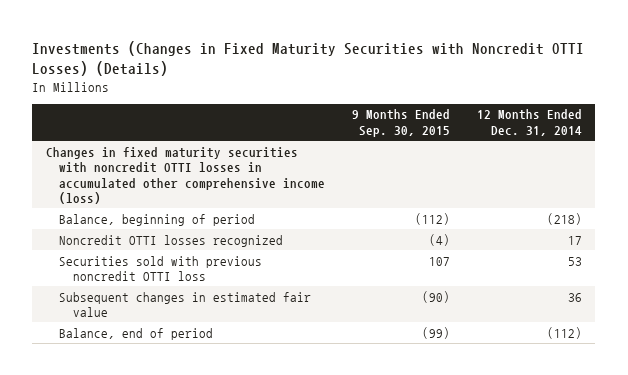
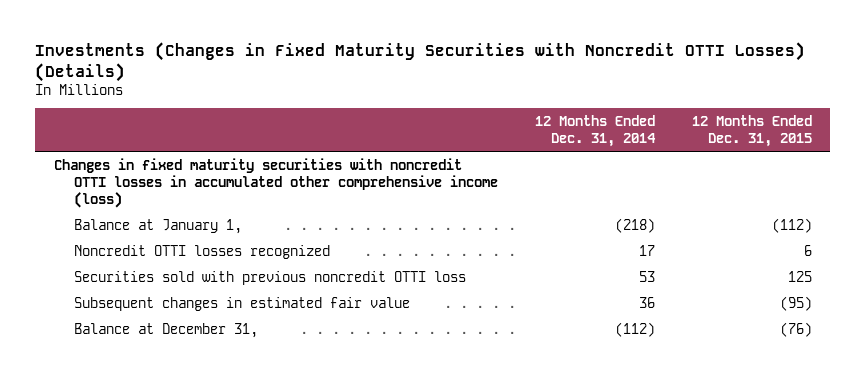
- | 9 Months Ended Sep. 30, 2015 | 12 Months Ended Dec. 31, 2014
+ | 12 Months Ended Dec. 31, 2014 | 12 Months Ended Dec. 31, 2015
- Balance, beginning of period | (112) | (218)
+ Balance at January 1, | (218) | (112)
- Balance, end of period | (99) | (112)
+ Balance at December 31, | (112) | (76)

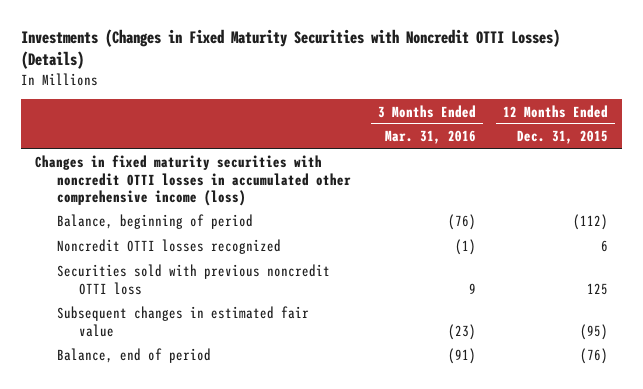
- | 12 Months Ended Dec. 31, 2014 | 12 Months Ended Dec. 31, 2015
+ | 3 Months Ended Mar. 31, 2016 | 12 Months Ended Dec. 31, 2015
- Balance at January 1, | (218) | (112)
+ Balance, beginning of period | (76) | (112)
- Balance at December 31, | (112) | (76)
+ Balance, end of period | (91) | (76)

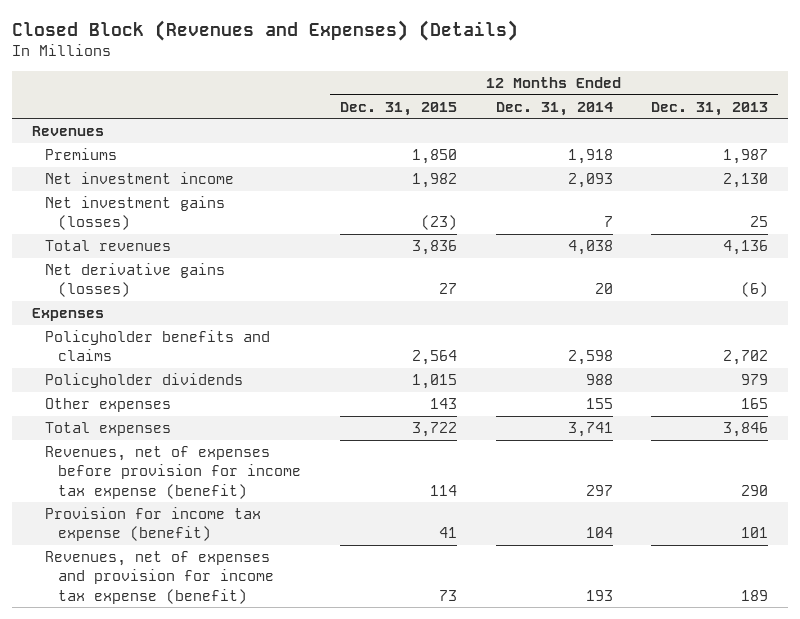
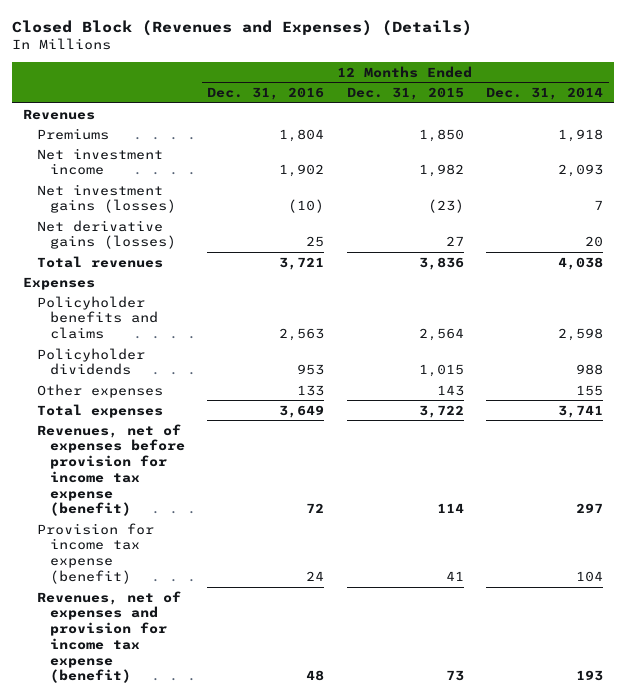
- | 12 Months Ended Dec. 31, 2015 | 12 Months Ended Dec. 31, 2014 | 12 Months Ended Dec. 31, 2013
+ | 12 Months Ended Dec. 31, 2016 | 12 Months Ended Dec. 31, 2015 | 12 Months Ended Dec. 31, 2014
moved down: Total revenues | 3,721 | 3,836 | 4,038

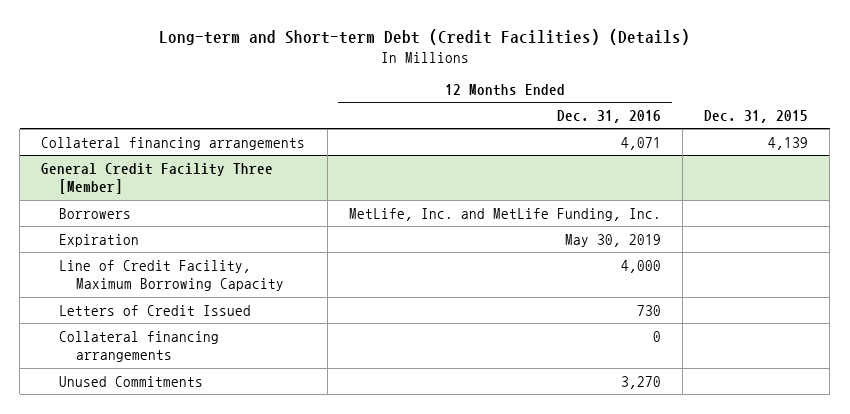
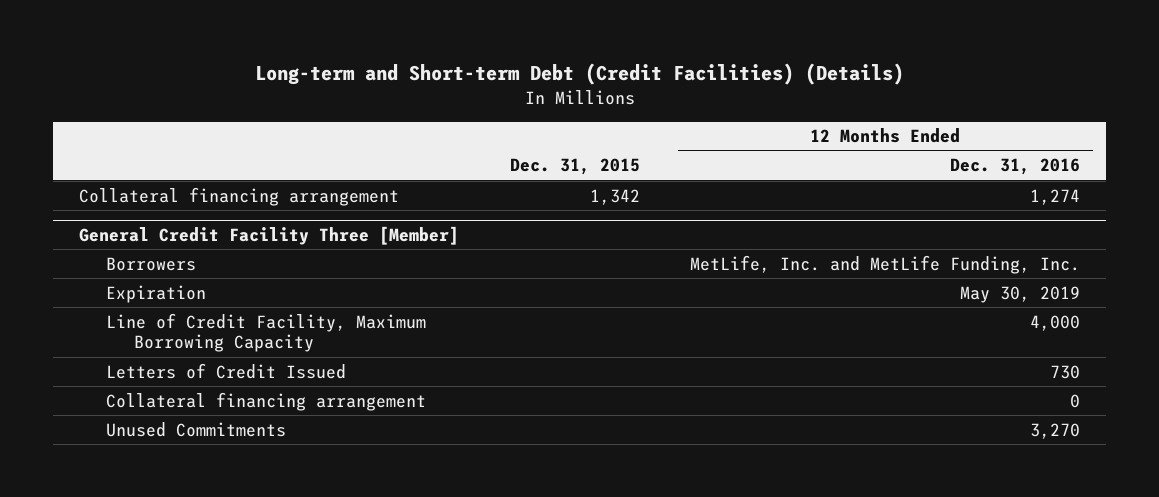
- | 12 Months Ended Dec. 31, 2016 | Dec. 31, 2015
+ | Dec. 31, 2015 | 12 Months Ended Dec. 31, 2016
- Collateral financing arrangements | 4,071 | 4,139
+ Collateral financing arrangement | 1,342 | 1,274
@ General Credit Facility Three [Member]
- Collateral financing arrangements | 0 |
+ Collateral financing arrangement | | 0

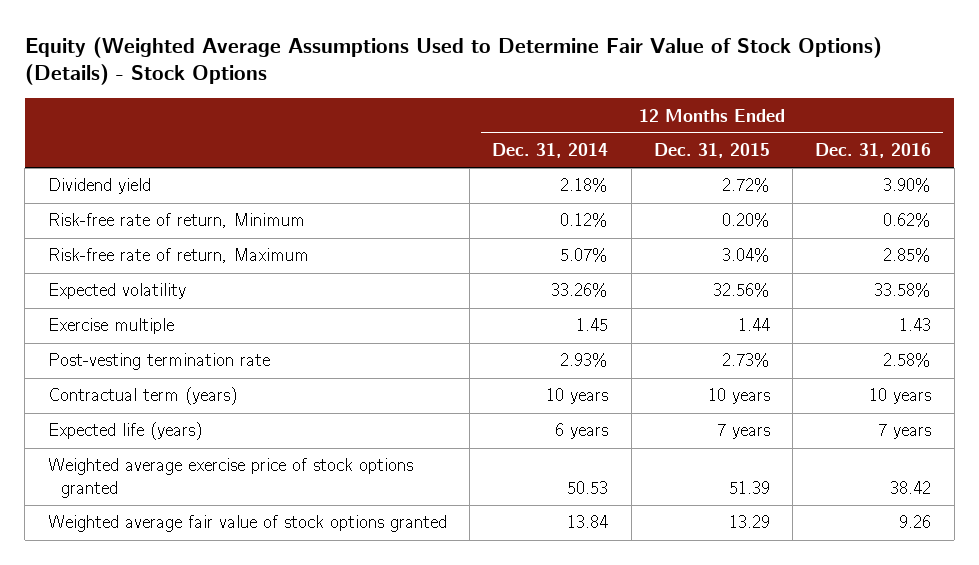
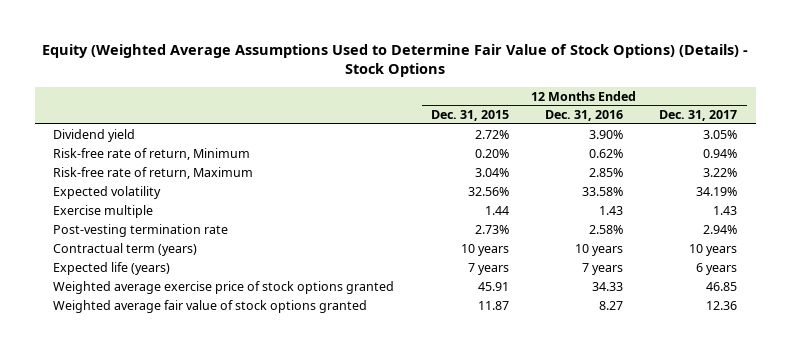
- | 12 Months Ended Dec. 31, 2014 | 12 Months Ended Dec. 31, 2015 | 12 Months Ended Dec. 31, 2016
+ | 12 Months Ended Dec. 31, 2015 | 12 Months Ended Dec. 31, 2016 | 12 Months Ended Dec. 31, 2017
- Weighted average exercise price of stock options granted | 50.53 | 51.39 | 38.42
- Weighted average fair value of stock options granted | 13.84 | 13.29 | 9.26
+ Weighted average exercise price of stock options granted | 45.91 | 34.33 | 46.85
+ Weighted average fair value of stock options granted | 11.87 | 8.27 | 12.36

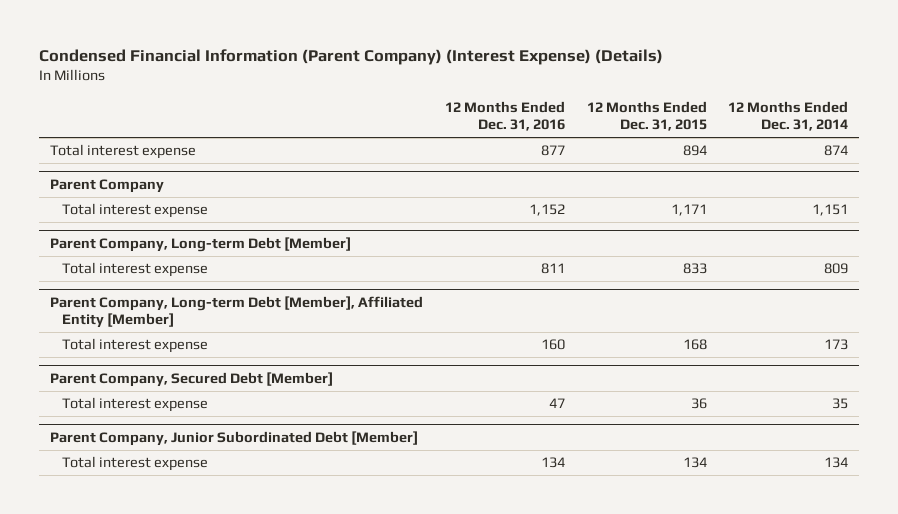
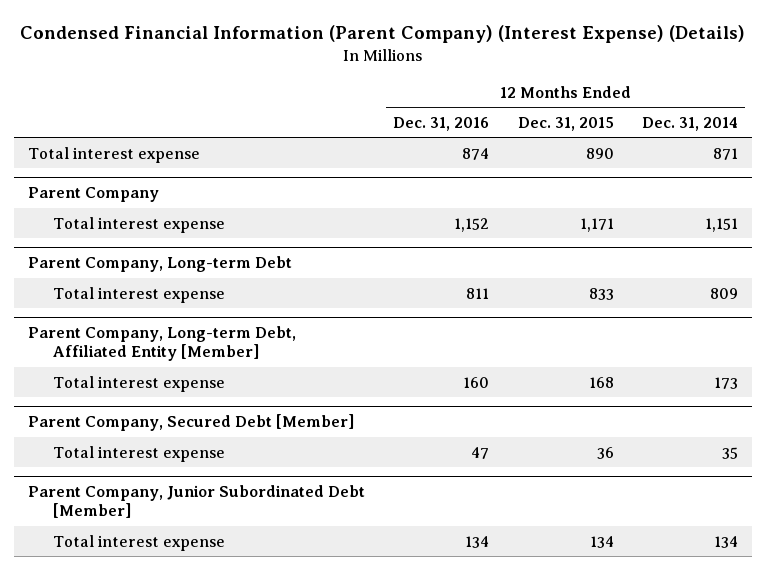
- Total interest expense | 877 | 894 | 874
+ Total interest expense | 874 | 890 | 871
- Parent Company, Long-term Debt [Member]
+ Parent Company, Long-term Debt
- Parent Company, Long-term Debt [Member], Affiliated Entity [Member]
+ Parent Company, Long-term Debt, Affiliated Entity [Member]

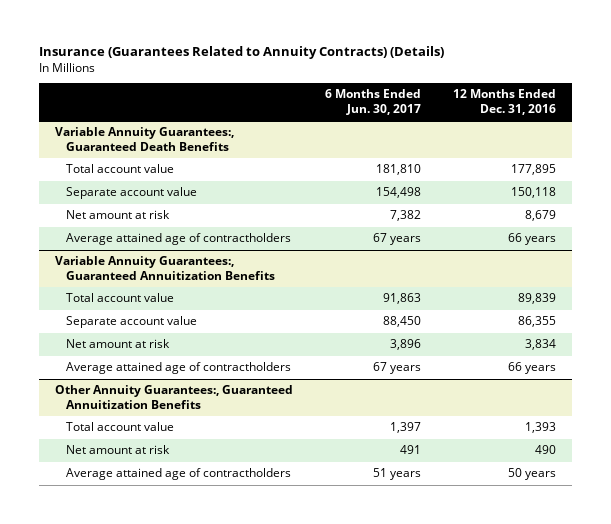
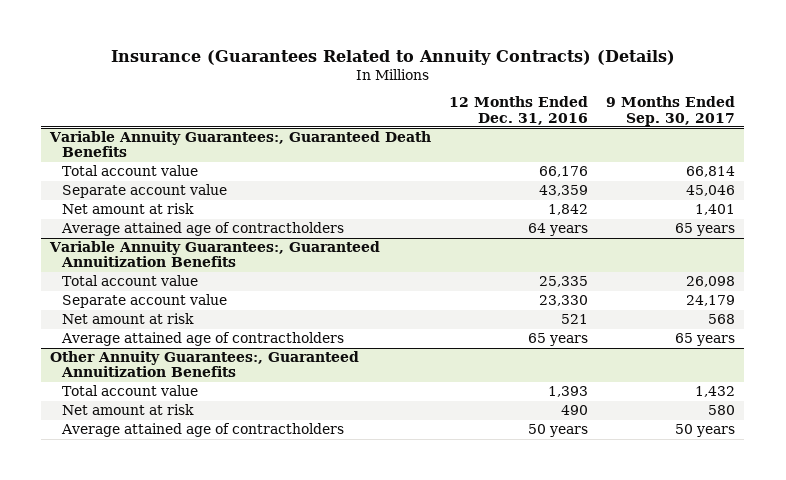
- | 6 Months Ended Jun. 30, 2017 | 12 Months Ended Dec. 31, 2016
+ | 12 Months Ended Dec. 31, 2016 | 9 Months Ended Sep. 30, 2017
@ Variable Annuity Guarantees:, Guaranteed Death Benefits
- Total account value | 181,810 | 177,895
- Separate account value | 154,498 | 150,118
- Net amount at risk | 7,382 | 8,679
- Average attained age of contractholders | 67 years | 66 years
+ Total account value | 66,176 | 66,814
+ Separate account value | 43,359 | 45,046
+ Net amount at risk | 1,842 | 1,401
+ Average attained age of contractholders | 64 years | 65 years
@ Variable Annuity Guarantees:, Guaranteed Annuitization Benefits
- Total account value | 91,863 | 89,839
- Separate account value | 88,450 | 86,355
- Net amount at risk | 3,896 | 3,834
- Average attained age of contractholders | 67 years | 66 years
+ Total account value | 25,335 | 26,098
+ Separate account value | 23,330 | 24,179
+ Net amount at risk | 521 | 568
+ Average attained age of contractholders | 65 years | 65 years

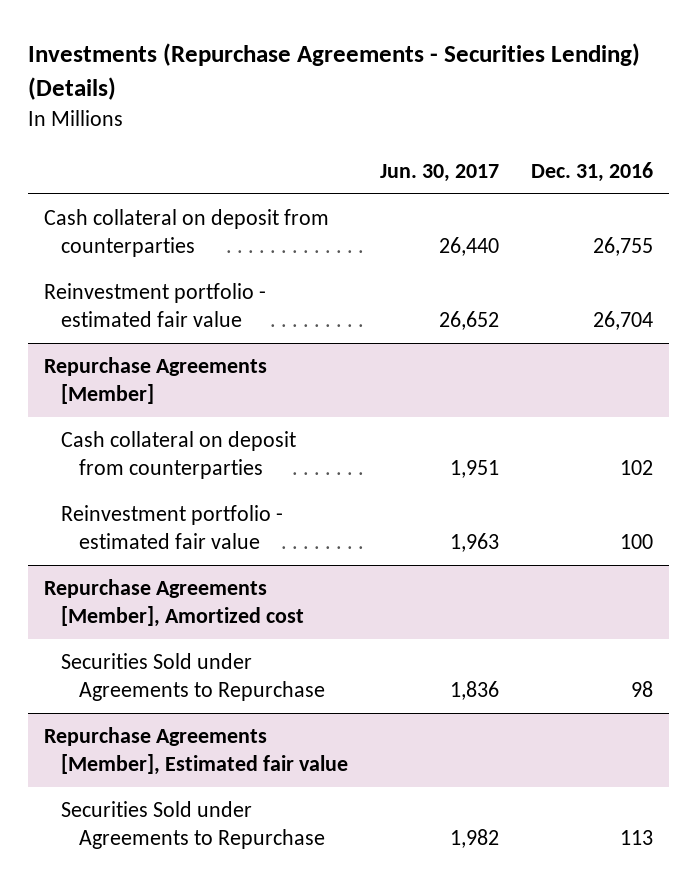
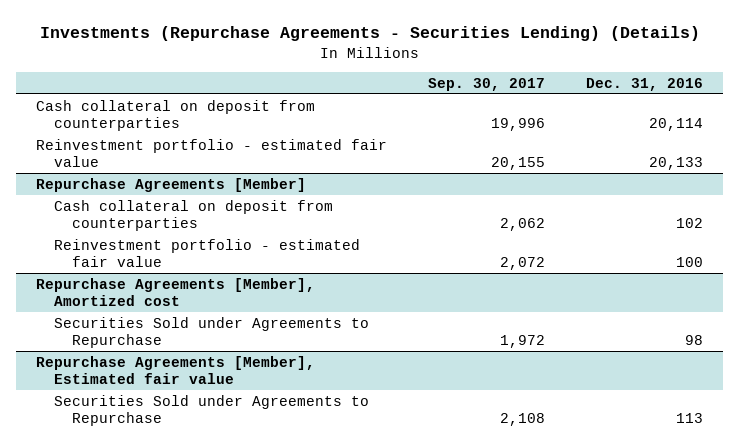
- | Jun. 30, 2017 | Dec. 31, 2016
+ | Sep. 30, 2017 | Dec. 31, 2016
- Cash collateral on deposit from counterparties | 26,440 | 26,755
- Reinvestment portfolio - estimated fair value | 26,652 | 26,704
+ Cash collateral on deposit from counterparties | 19,996 | 20,114
+ Reinvestment portfolio - estimated fair value | 20,155 | 20,133

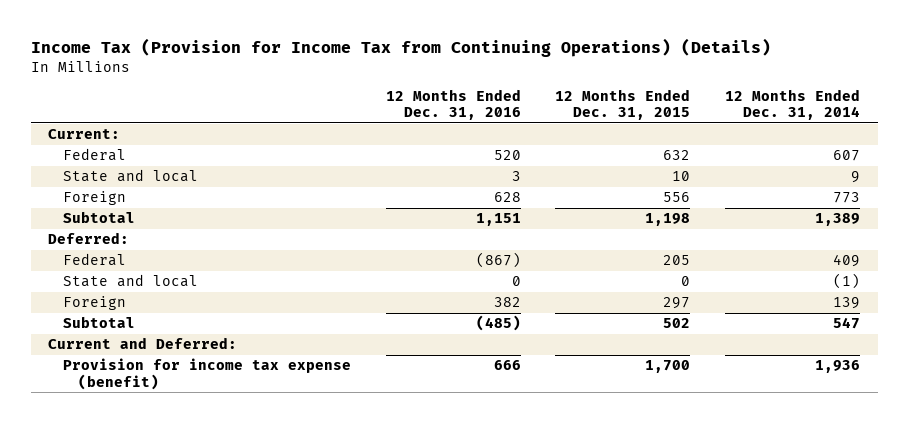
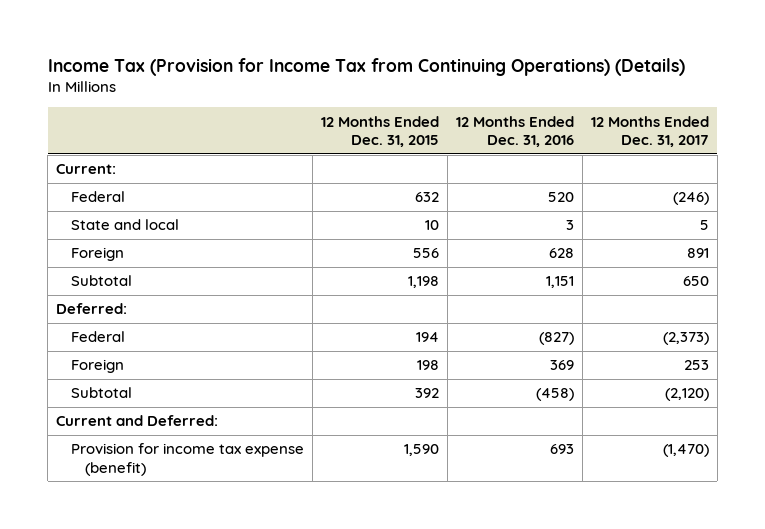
- | 12 Months Ended Dec. 31, 2016 | 12 Months Ended Dec. 31, 2015 | 12 Months Ended Dec. 31, 2014
+ | 12 Months Ended Dec. 31, 2015 | 12 Months Ended Dec. 31, 2016 | 12 Months Ended Dec. 31, 2017
- Federal | (867) | 205 | 409
- State and local | 0 | 0 | (1)
- Foreign | 382 | 297 | 139
- Subtotal | (485) | 502 | 547
+ Federal | 194 | (827) | (2,373)
+ Foreign | 198 | 369 | 253
+ Subtotal | 392 | (458) | (2,120)
- Provision for income tax expense (benefit) | 666 | 1,700 | 1,936
+ Provision for income tax expense (benefit) | 1,590 | 693 | (1,470)

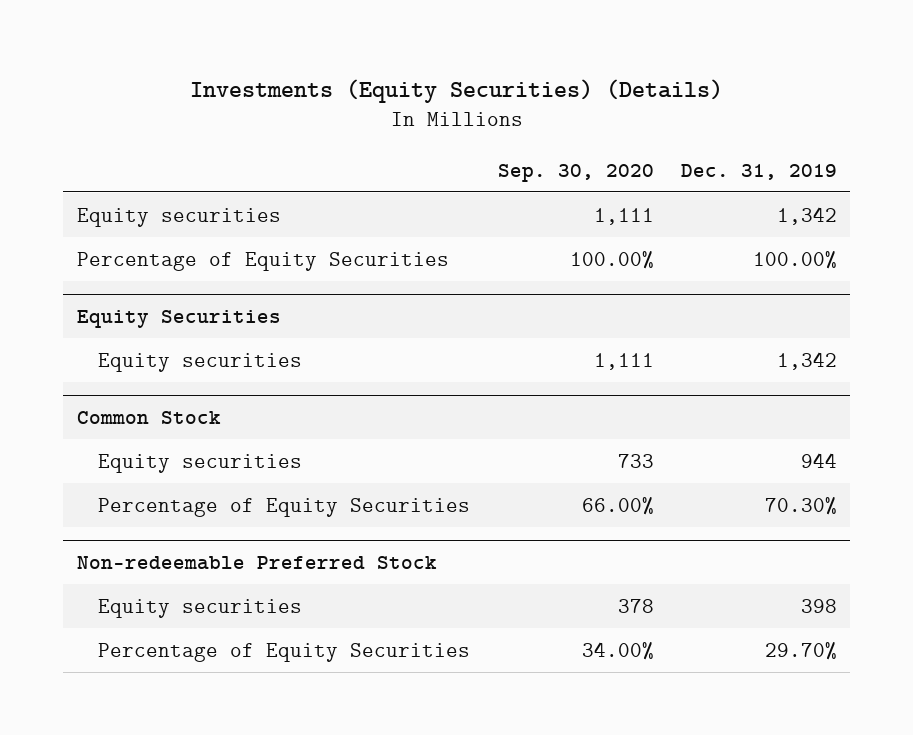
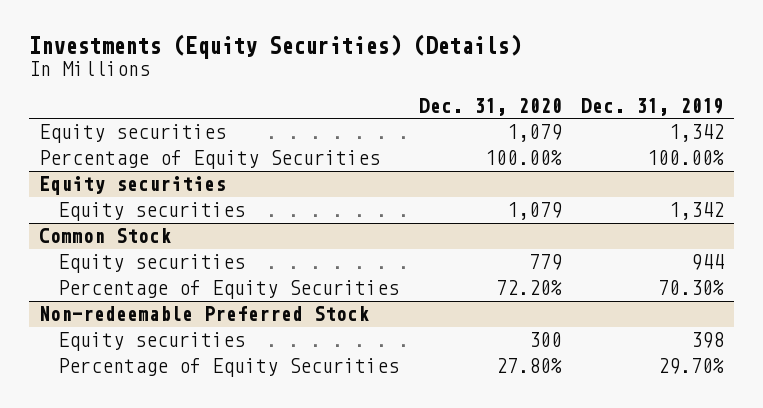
- | Sep. 30, 2020 | Dec. 31, 2019
+ | Dec. 31, 2020 | Dec. 31, 2019
- Equity Securities
+ Equity securities

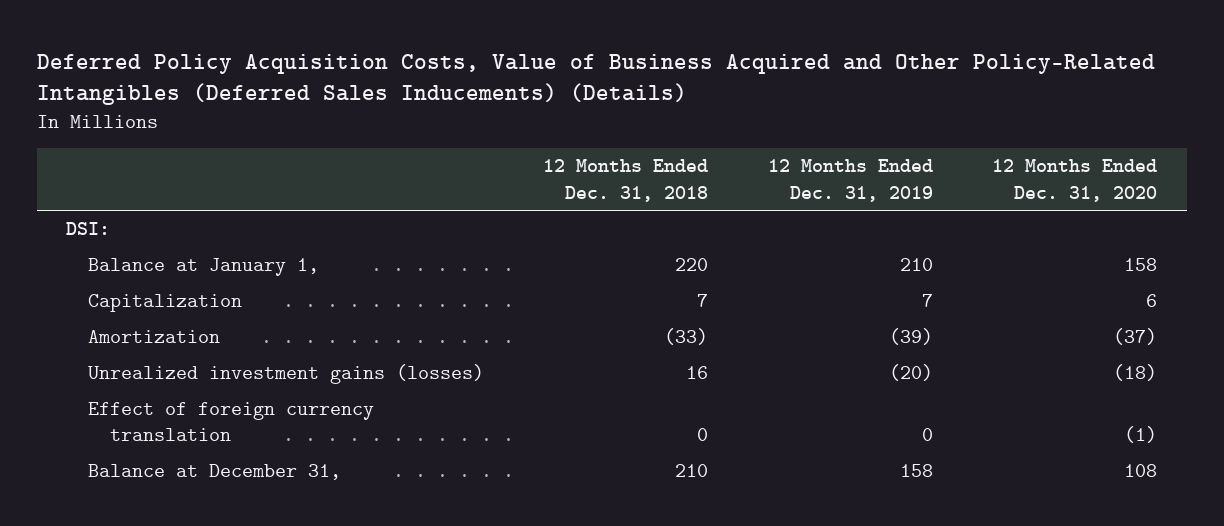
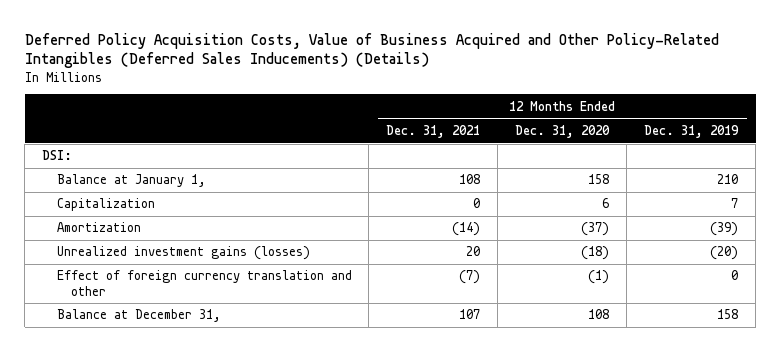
- | 12 Months Ended Dec. 31, 2018 | 12 Months Ended Dec. 31, 2019 | 12 Months Ended Dec. 31, 2020
+ | 12 Months Ended Dec. 31, 2021 | 12 Months Ended Dec. 31, 2020 | 12 Months Ended Dec. 31, 2019
- Effect of foreign currency translation | 0 | 0 | (1)
+ Effect of foreign currency translation and other | (7) | (1) | 0

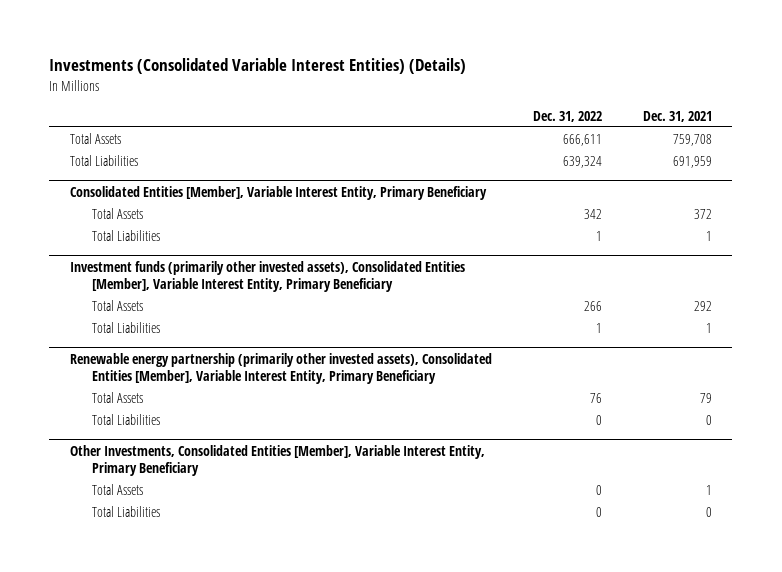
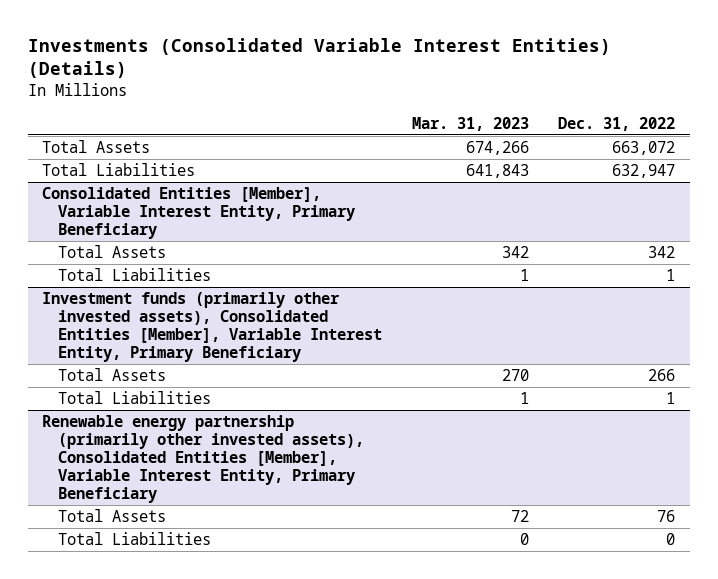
- | Dec. 31, 2022 | Dec. 31, 2021
+ | Mar. 31, 2023 | Dec. 31, 2022
- Total Assets | 666,611 | 759,708
- Total Liabilities | 639,324 | 691,959
+ Total Assets | 674,266 | 663,072
+ Total Liabilities | 641,843 | 632,947
- Other Investments, Consolidated Entities [Member], Variable Interest Entity, Primary Beneficiary
- Total Assets | 0 | 1
- Total Liabilities | 0 | 0

